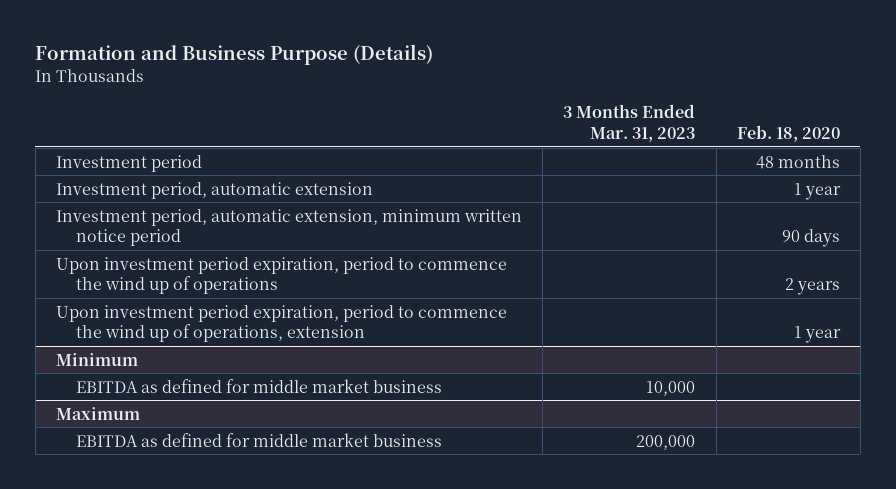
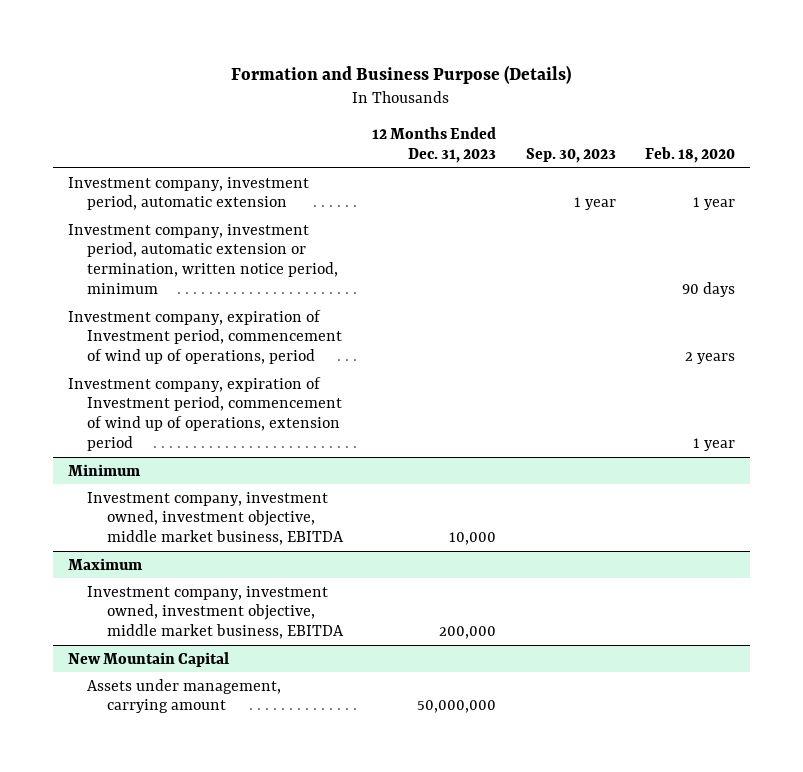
- | 3 Months Ended Mar. 31, 2023 | Feb. 18, 2020
+ | 12 Months Ended Dec. 31, 2023 | Sep. 30, 2023 | Feb. 18, 2020
- Investment period | | 48 months
- Investment period, automatic extension | | 1 year
- Investment period, automatic extension, minimum written notice period | | 90 days
- Upon investment period expiration, period to commence the wind up of operations | | 2 years
- Upon investment period expiration, period to commence the wind up of operations, extension | | 1 year
+ Investment company, investment period, automatic extension | | 1 year | 1 year
+ Investment company, investment period, automatic extension or termination, written notice period, minimum | | | 90 days
+ Investment company, expiration of Investment period, commencement of wind up of operations, period | | | 2 years
+ Investment company, expiration of Investment period, commencement of wind up of operations, extension period | | | 1 year
@ Minimum
- EBITDA as defined for middle market business | 10,000 |
+ Investment company, investment owned, investment objective, middle market business, EBITDA | 10,000 | |
@ Maximum
- EBITDA as defined for middle market business | 200,000 |
+ Investment company, investment owned, investment objective, middle market business, EBITDA | 200,000 | |
+ New Mountain Capital
+ Assets under management, carrying amount | 50,000,000 | |

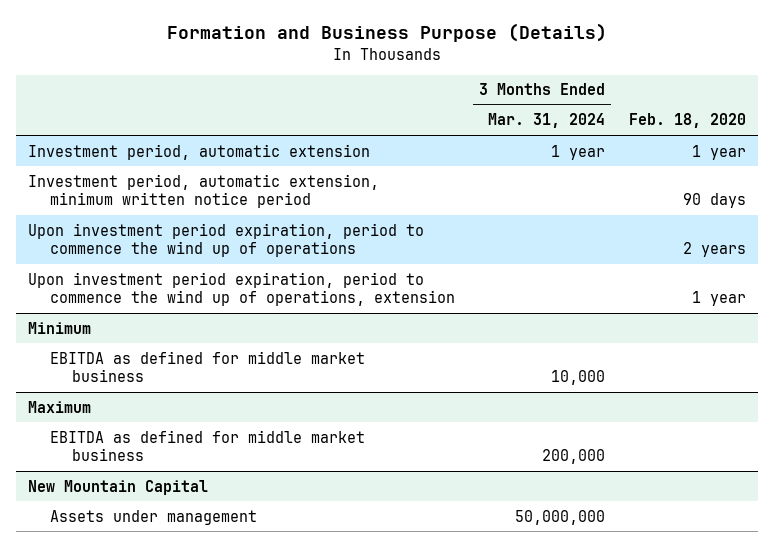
- | 12 Months Ended Dec. 31, 2023 | Sep. 30, 2023 | Feb. 18, 2020
+ | 3 Months Ended Mar. 31, 2024 | Feb. 18, 2020
- Investment company, investment period, automatic extension | | 1 year | 1 year
- Investment company, investment period, automatic extension or termination, written notice period, minimum | | | 90 days
- Investment company, expiration of Investment period, commencement of wind up of operations, period | | | 2 years
- Investment company, expiration of Investment period, commencement of wind up of operations, extension period | | | 1 year
+ Investment period, automatic extension | 1 year | 1 year
+ Investment period, automatic extension, minimum written notice period | | 90 days
+ Upon investment period expiration, period to commence the wind up of operations | | 2 years
+ Upon investment period expiration, period to commence the wind up of operations, extension | | 1 year
@ Minimum
- Investment company, investment owned, investment objective, middle market business, EBITDA | 10,000 | |
+ EBITDA as defined for middle market business | 10,000 |
@ Maximum
- Investment company, investment owned, investment objective, middle market business, EBITDA | 200,000 | |
+ EBITDA as defined for middle market business | 200,000 |
@ New Mountain Capital
- Assets under management, carrying amount | 50,000,000 | |
+ Assets under management | 50,000,000 |

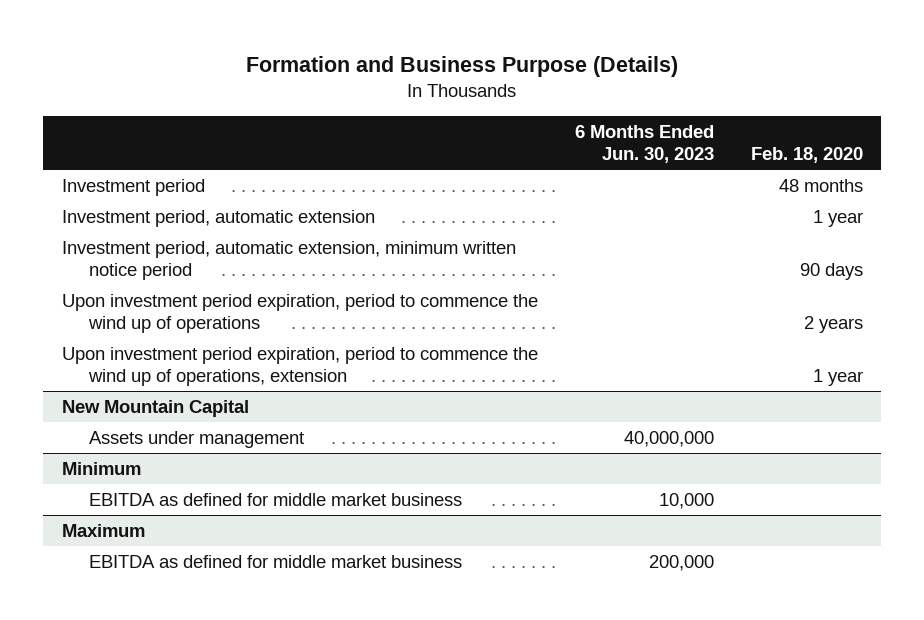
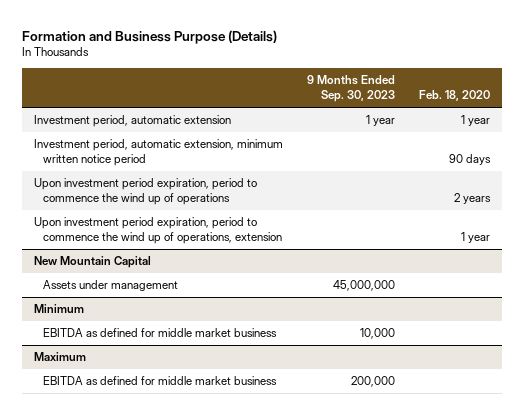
- | 6 Months Ended Jun. 30, 2023 | Feb. 18, 2020
+ | 9 Months Ended Sep. 30, 2023 | Feb. 18, 2020
- Investment period | | 48 months

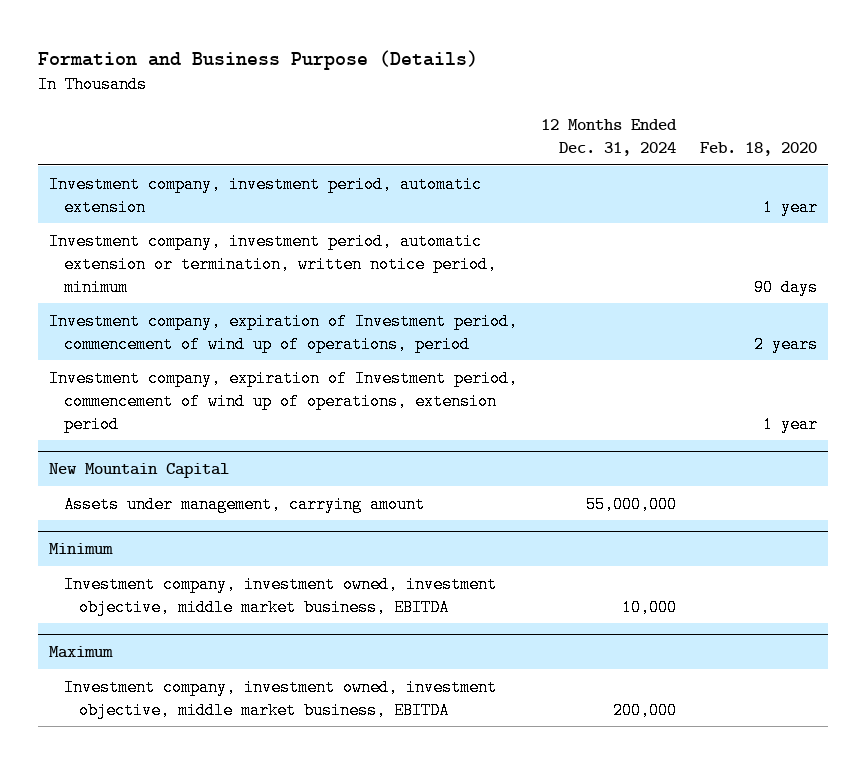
- | 9 Months Ended Sep. 30, 2023 | Feb. 18, 2020
+ | 12 Months Ended Dec. 31, 2024 | Feb. 18, 2020
- Investment period, automatic extension | 1 year | 1 year
- Investment period, automatic extension, minimum written notice period | | 90 days
- Upon investment period expiration, period to commence the wind up of operations | | 2 years
- Upon investment period expiration, period to commence the wind up of operations, extension | | 1 year
+ Investment company, investment period, automatic extension | | 1 year
+ Investment company, investment period, automatic extension or termination, written notice period, minimum | | 90 days
+ Investment company, expiration of Investment period, commencement of wind up of operations, period | | 2 years
+ Investment company, expiration of Investment period, commencement of wind up of operations, extension period | | 1 year
@ New Mountain Capital
- Assets under management | 45,000,000 |
+ Assets under management, carrying amount | 55,000,000 |
@ Minimum
- EBITDA as defined for middle market business | 10,000 |
+ Investment company, investment owned, investment objective, middle market business, EBITDA | 10,000 |
@ Maximum
- EBITDA as defined for middle market business | 200,000 |
+ Investment company, investment owned, investment objective, middle market business, EBITDA | 200,000 |

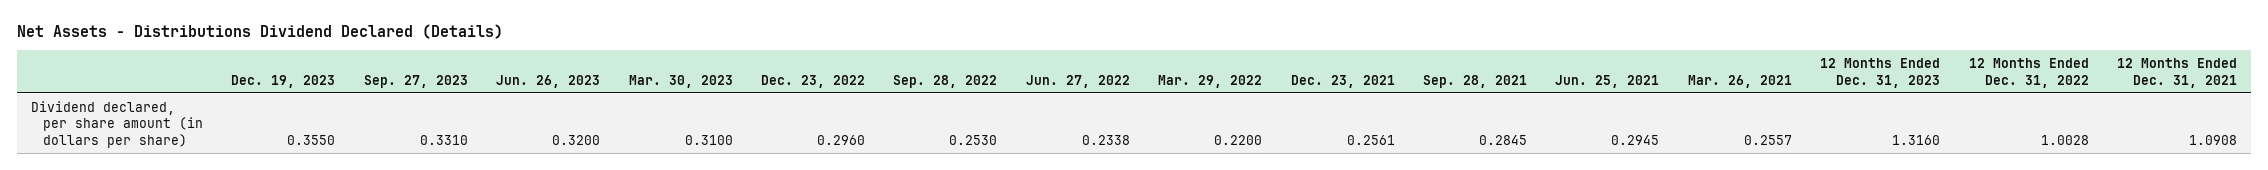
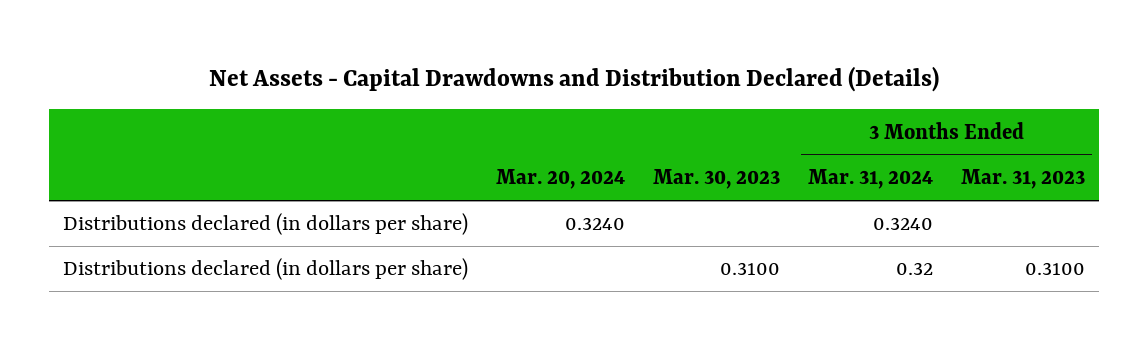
- Net Assets - Distributions Dividend Declared (Details)
+ Net Assets - Capital Drawdowns and Distribution Declared (Details)
- | Dec. 19, 2023 | Sep. 27, 2023 | Jun. 26, 2023 | Mar. 30, 2023 | Dec. 23, 2022 | Sep. 28, 2022 | Jun. 27, 2022 | Mar. 29, 2022 | Dec. 23, 2021 | Sep. 28, 2021 | Jun. 25, 2021 | Mar. 26, 2021 | 12 Months Ended Dec. 31, 2023 | 12 Months Ended Dec. 31, 2022 | 12 Months Ended Dec. 31, 2021
+ | Mar. 20, 2024 | Mar. 30, 2023 | 3 Months Ended Mar. 31, 2024 | 3 Months Ended Mar. 31, 2023
- Dividend declared, per share amount (in dollars per share) | 0.3550 | 0.3310 | 0.3200 | 0.3100 | 0.2960 | 0.2530 | 0.2338 | 0.2200 | 0.2561 | 0.2845 | 0.2945 | 0.2557 | 1.3160 | 1.0028 | 1.0908
+ Distributions declared (in dollars per share) | 0.3240 | | 0.3240 |
+ Distributions declared (in dollars per share) | | 0.3100 | 0.32 | 0.3100

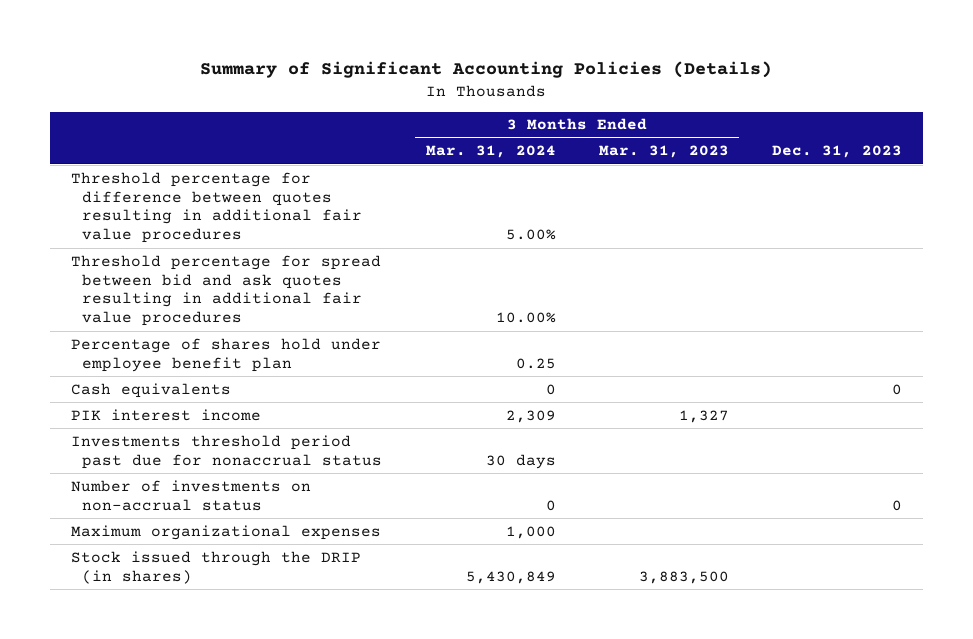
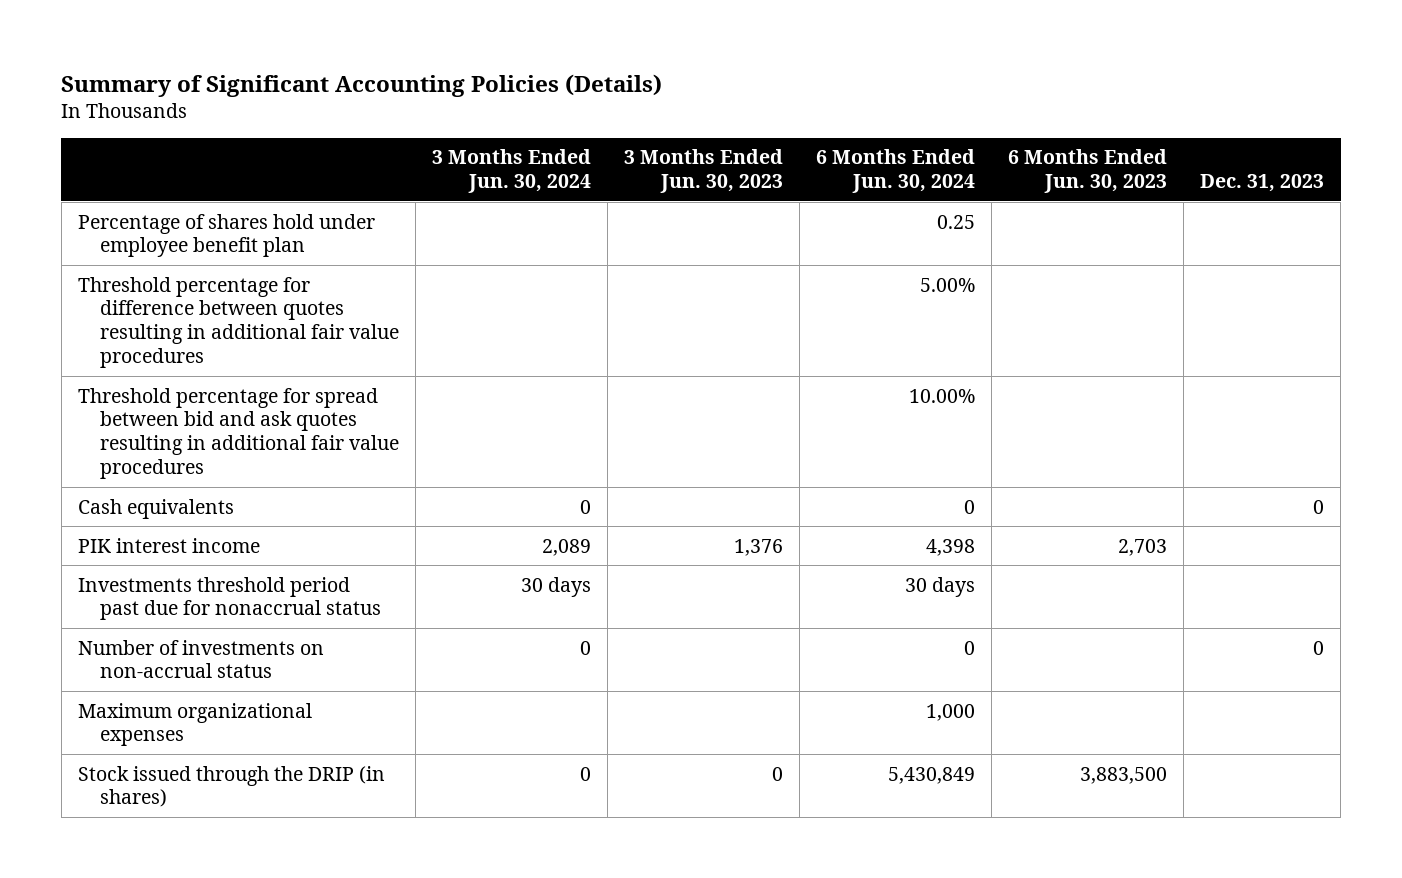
- | 3 Months Ended Mar. 31, 2024 | 3 Months Ended Mar. 31, 2023 | Dec. 31, 2023
+ | 3 Months Ended Jun. 30, 2024 | 3 Months Ended Jun. 30, 2023 | 6 Months Ended Jun. 30, 2024 | 6 Months Ended Jun. 30, 2023 | Dec. 31, 2023
moved up: Percentage of shares hold under employee benefit plan | | | 0.25 | |

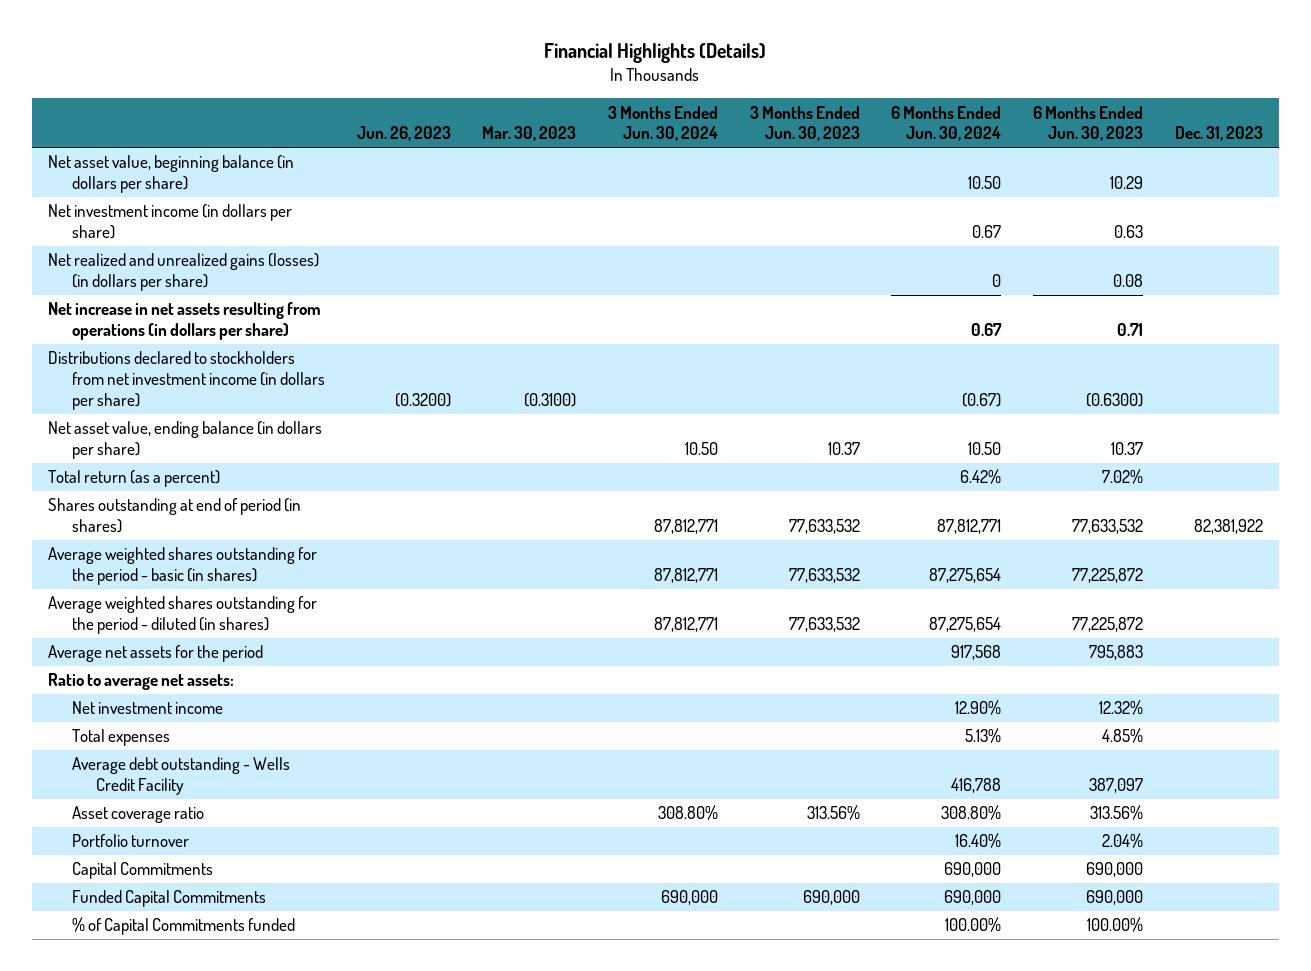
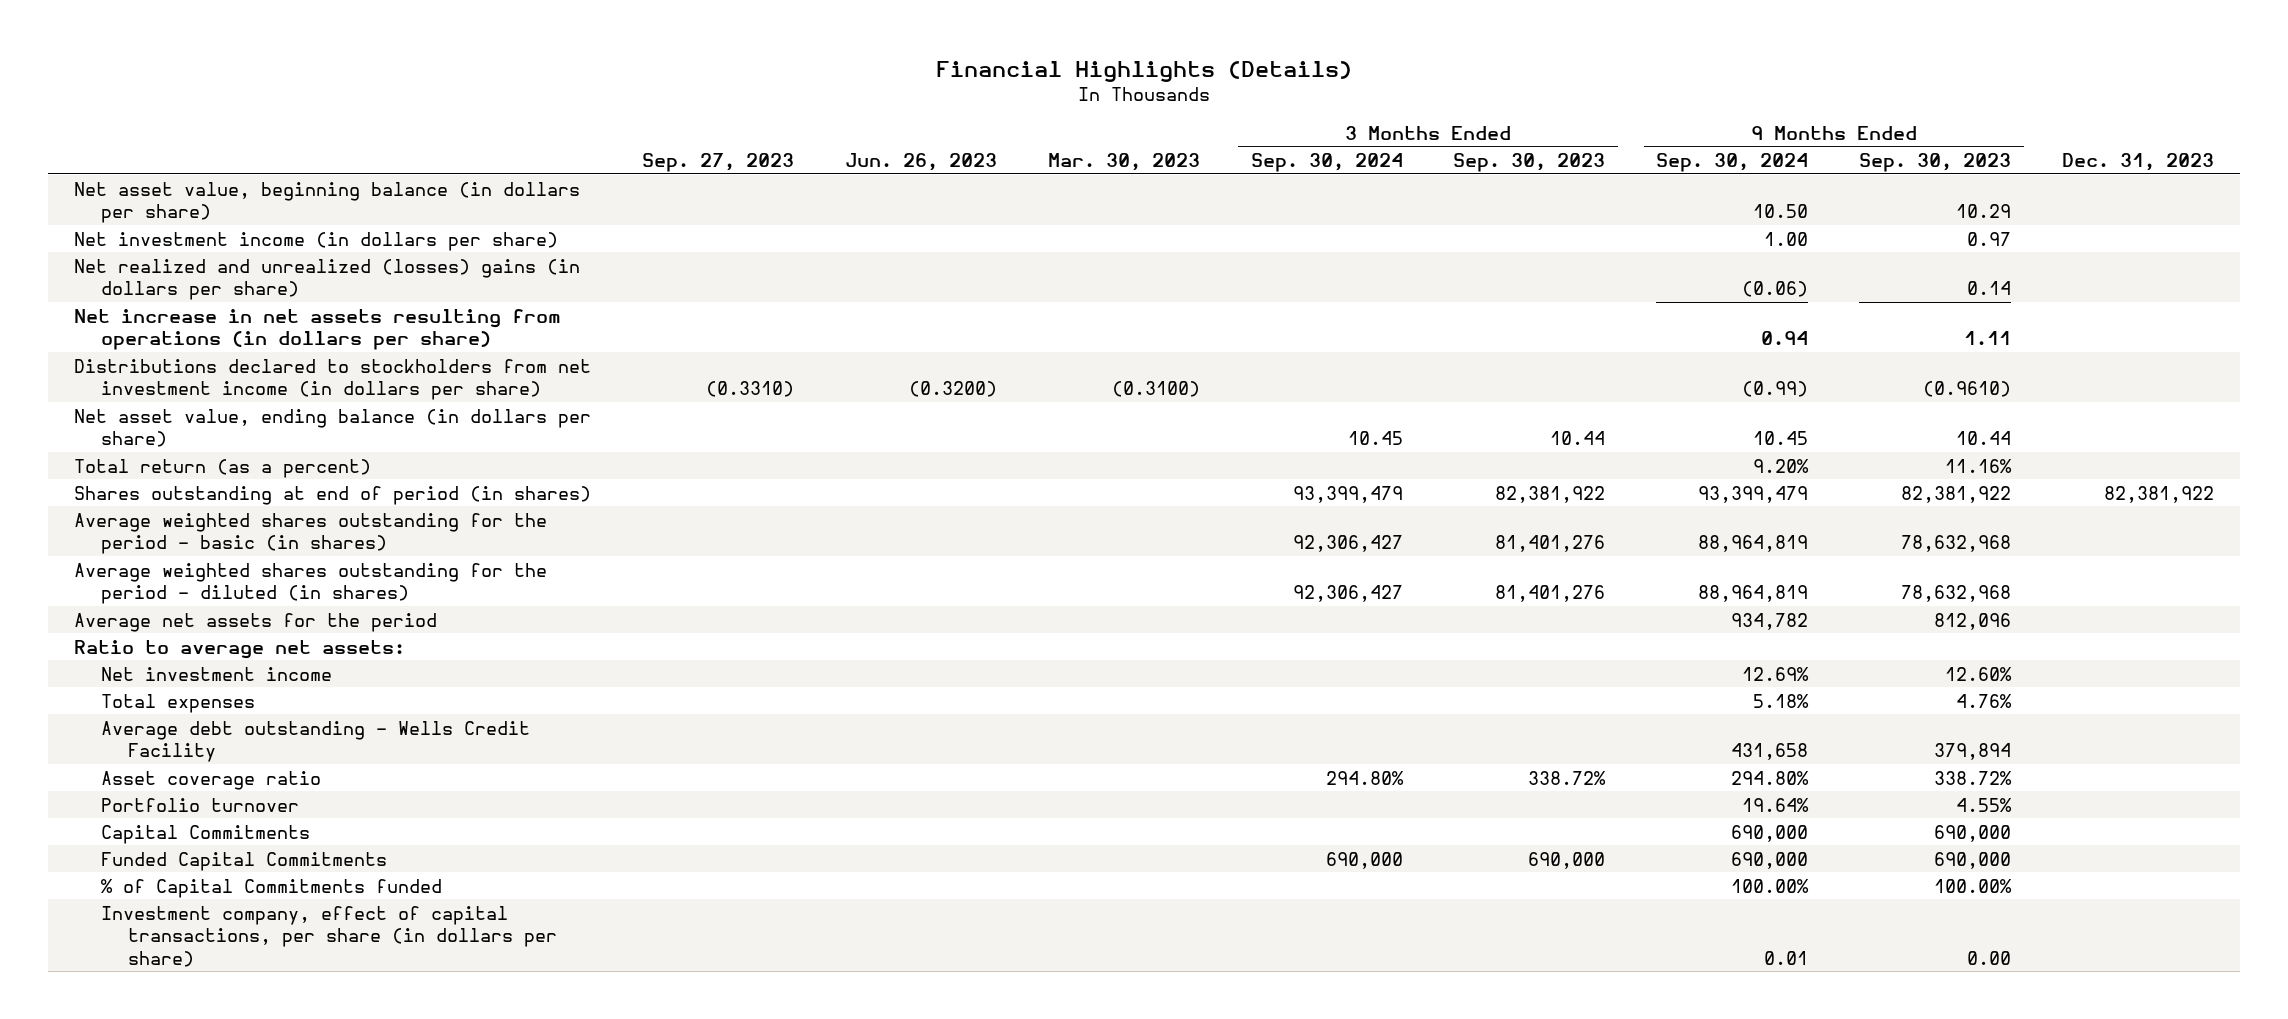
- | Jun. 26, 2023 | Mar. 30, 2023 | 3 Months Ended Jun. 30, 2024 | 3 Months Ended Jun. 30, 2023 | 6 Months Ended Jun. 30, 2024 | 6 Months Ended Jun. 30, 2023 | Dec. 31, 2023
+ | Sep. 27, 2023 | Jun. 26, 2023 | Mar. 30, 2023 | 3 Months Ended Sep. 30, 2024 | 3 Months Ended Sep. 30, 2023 | 9 Months Ended Sep. 30, 2024 | 9 Months Ended Sep. 30, 2023 | Dec. 31, 2023
- Net realized and unrealized gains (losses) (in dollars per share) | | | | | 0 | 0.08 |
+ Net realized and unrealized (losses) gains (in dollars per share) | | | | | | (0.06) | 0.14 |
+ Investment company, effect of capital transactions, per share (in dollars per share) | | | | | | 0.01 | 0.00 |

